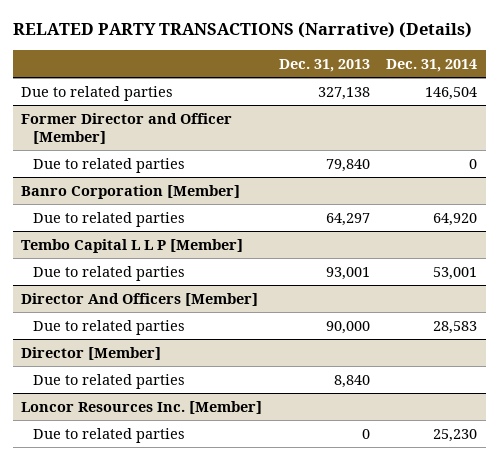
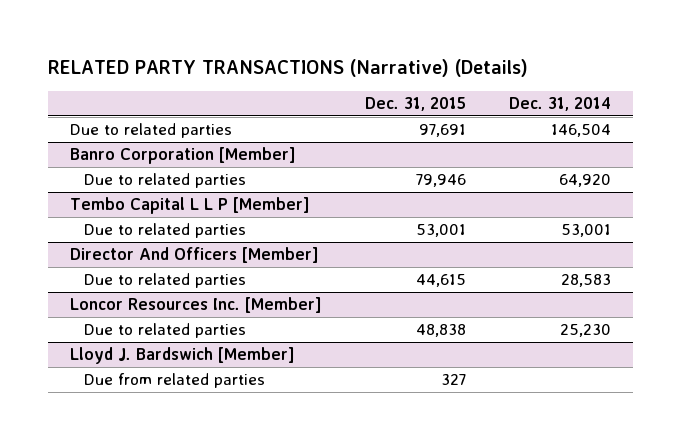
- | Dec. 31, 2013 | Dec. 31, 2014
+ | Dec. 31, 2015 | Dec. 31, 2014
- Former Director and Officer [Member]
- Due to related parties | 79,840 | 0
- Director [Member]
- Due to related parties | 8,840 |
+ Lloyd J. Bardswich [Member]
+ Due from related parties | 327 |

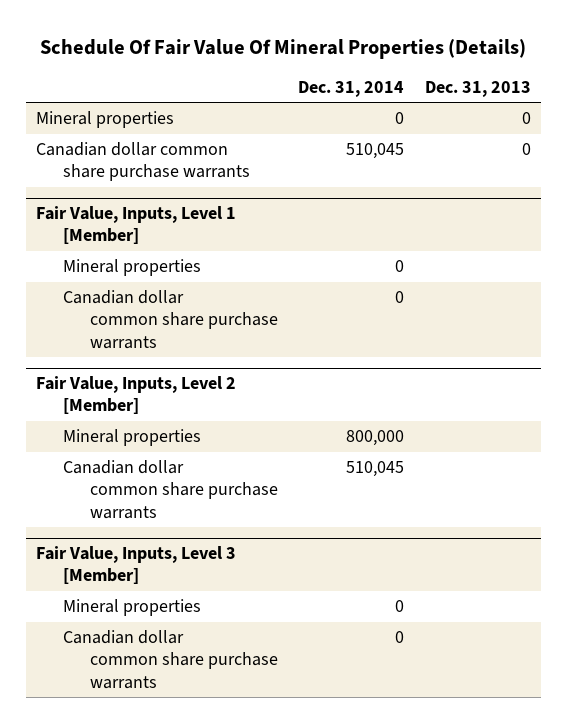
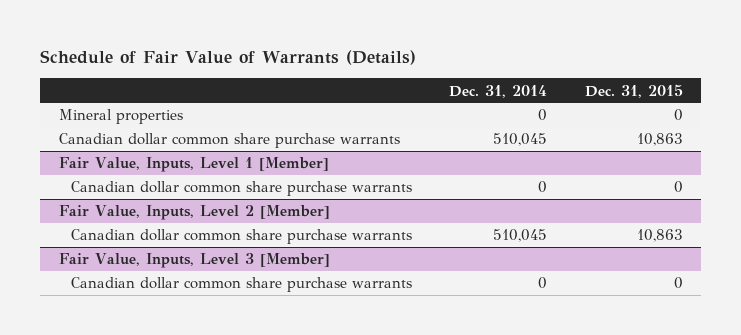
- Schedule Of Fair Value Of Mineral Properties (Details)
+ Schedule of Fair Value of Warrants (Details)
- | Dec. 31, 2014 | Dec. 31, 2013
+ | Dec. 31, 2014 | Dec. 31, 2015
@ Fair Value, Inputs, Level 1 [Member]
- Mineral properties | 0 |
@ Fair Value, Inputs, Level 2 [Member]
- Mineral properties | 800,000 |
@ Fair Value, Inputs, Level 3 [Member]
- Mineral properties | 0 |

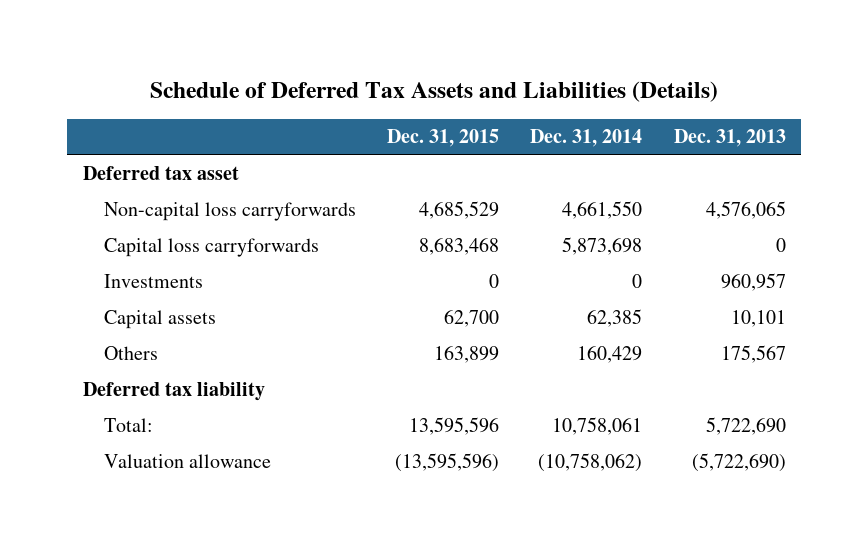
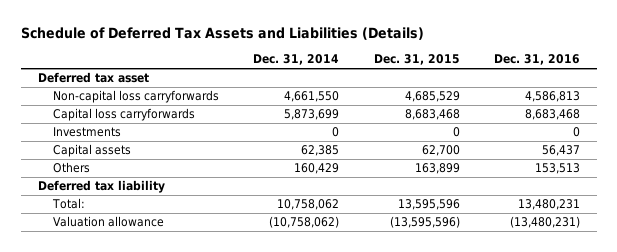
- | Dec. 31, 2015 | Dec. 31, 2014 | Dec. 31, 2013
+ | Dec. 31, 2014 | Dec. 31, 2015 | Dec. 31, 2016
- Capital loss carryforwards | 8,683,468 | 5,873,698 | 0
+ Capital loss carryforwards | 5,873,699 | 8,683,468 | 8,683,468
- Total: | 13,595,596 | 10,758,061 | 5,722,690
+ Total: | 10,758,062 | 13,595,596 | 13,480,231

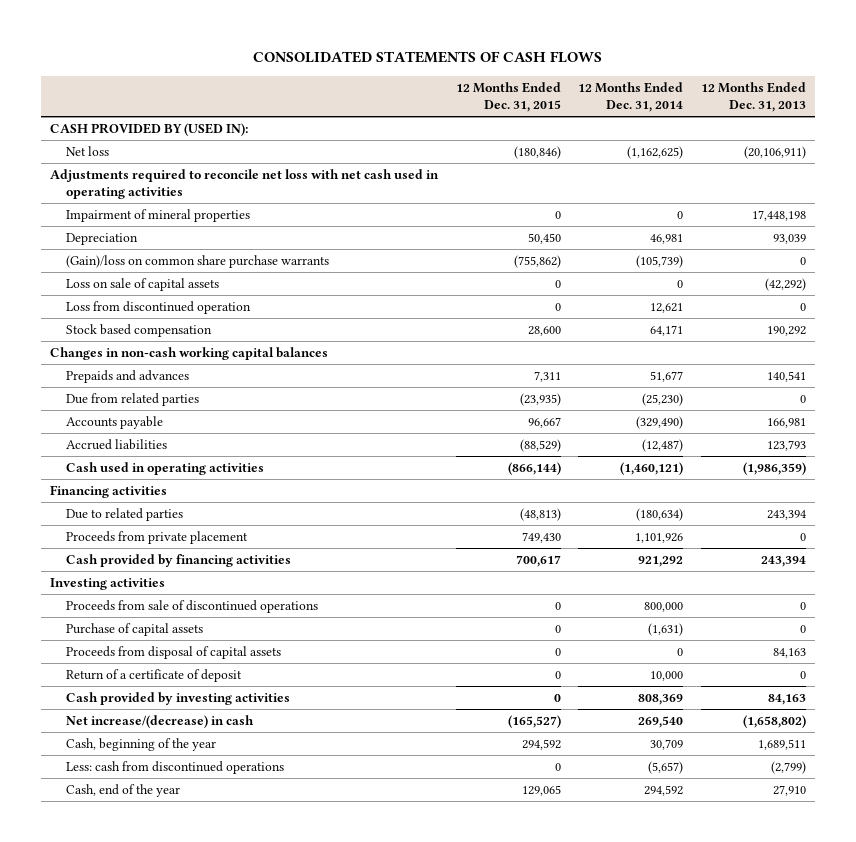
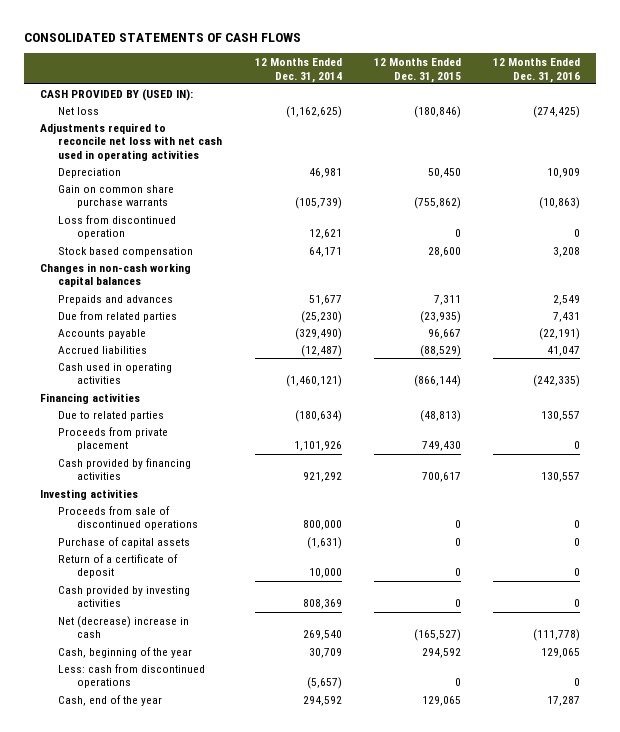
- | 12 Months Ended Dec. 31, 2015 | 12 Months Ended Dec. 31, 2014 | 12 Months Ended Dec. 31, 2013
+ | 12 Months Ended Dec. 31, 2014 | 12 Months Ended Dec. 31, 2015 | 12 Months Ended Dec. 31, 2016
- Impairment of mineral properties | 0 | 0 | 17,448,198
- (Gain)/loss on common share purchase warrants | (755,862) | (105,739) | 0
- Loss on sale of capital assets | 0 | 0 | (42,292)
+ Gain on common share purchase warrants | (105,739) | (755,862) | (10,863)
- Proceeds from disposal of capital assets | 0 | 0 | 84,163
- Net increase/(decrease) in cash | (165,527) | 269,540 | (1,658,802)
+ Net (decrease) increase in cash | 269,540 | (165,527) | (111,778)

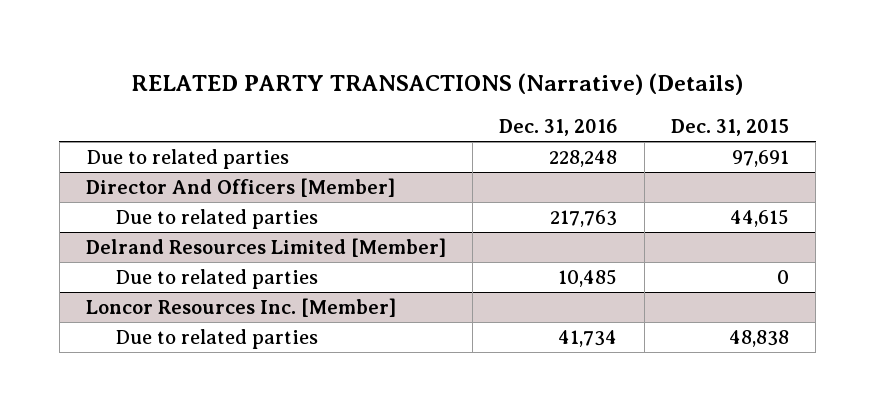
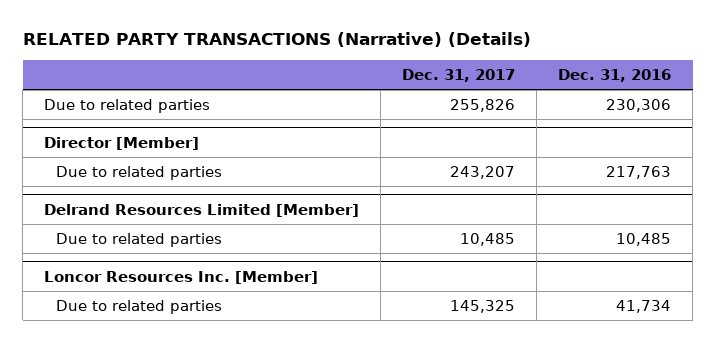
- | Dec. 31, 2016 | Dec. 31, 2015
+ | Dec. 31, 2017 | Dec. 31, 2016
- Due to related parties | 228,248 | 97,691
- Director And Officers [Member]
+ Due to related parties | 255,826 | 230,306
+ Director [Member]

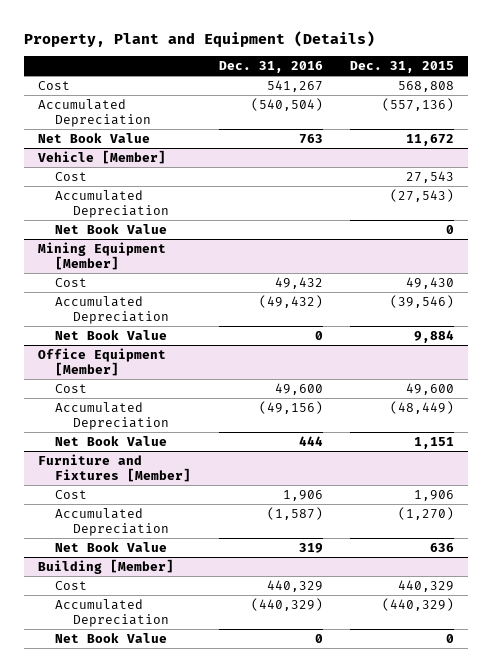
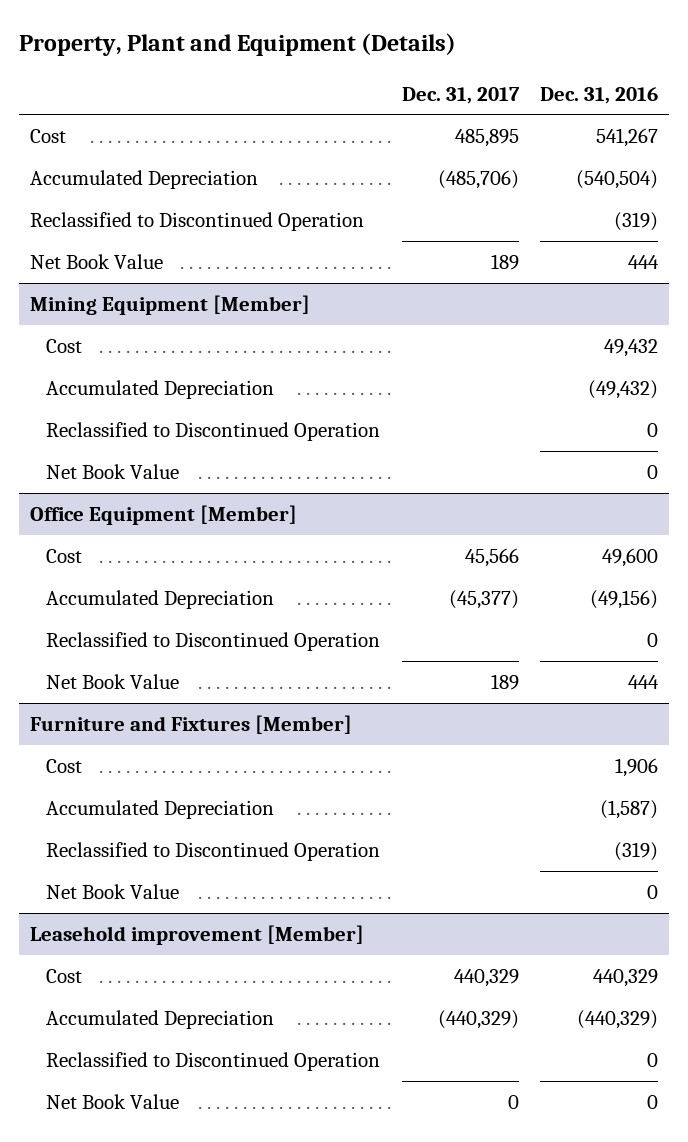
- | Dec. 31, 2016 | Dec. 31, 2015
+ | Dec. 31, 2017 | Dec. 31, 2016
- Net Book Value | 763 | 11,672
- Vehicle [Member]
- Cost | | 27,543
- Accumulated Depreciation | | (27,543)
- Net Book Value | | 0
+ Reclassified to Discontinued Operation | | (319)
+ Net Book Value | 189 | 444
@ Mining Equipment [Member]
+ Reclassified to Discontinued Operation | | 0
@ Office Equipment [Member]
+ Reclassified to Discontinued Operation | | 0
@ Furniture and Fixtures [Member]
- Net Book Value | 319 | 636
- Building [Member]
@ Furniture and Fixtures [Member]
+ Reclassified to Discontinued Operation | | (319)
+ Net Book Value | | 0
+ Leasehold improvement [Member]
+ Reclassified to Discontinued Operation | | 0

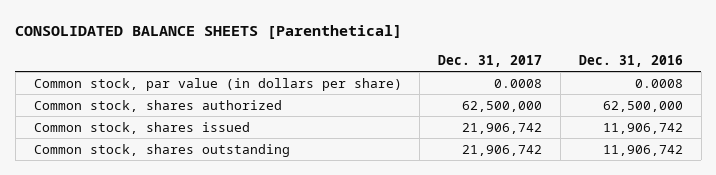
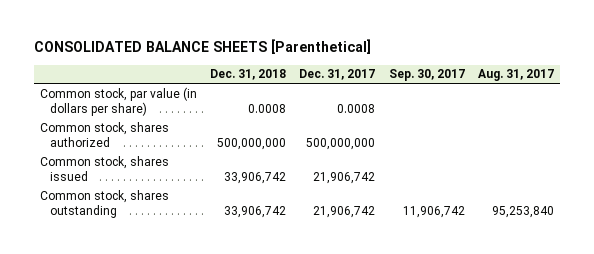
- | Dec. 31, 2017 | Dec. 31, 2016
+ | Dec. 31, 2018 | Dec. 31, 2017 | Sep. 30, 2017 | Aug. 31, 2017
- Common stock, shares authorized | 62,500,000 | 62,500,000
+ Common stock, shares authorized | 500,000,000 | 500,000,000 | |

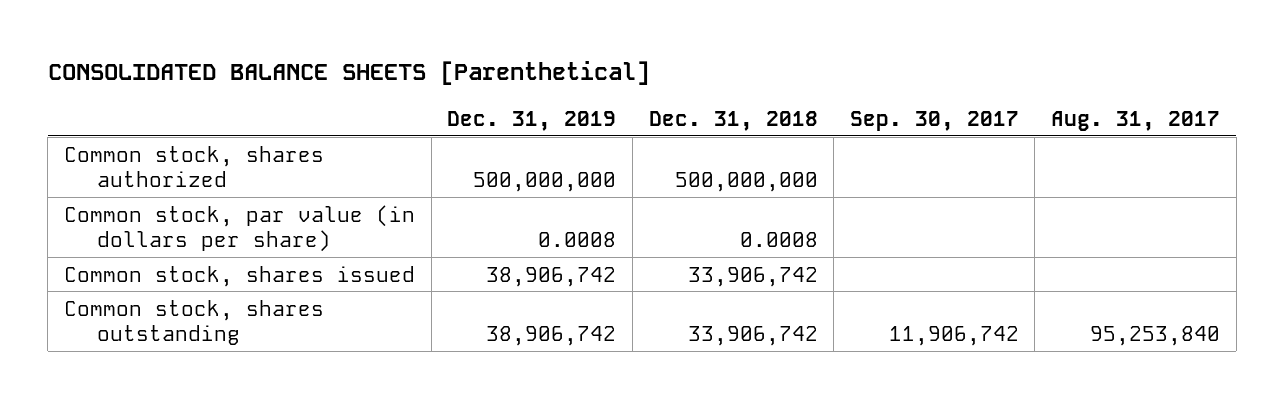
- | Dec. 31, 2018 | Dec. 31, 2017 | Sep. 30, 2017 | Aug. 31, 2017
+ | Dec. 31, 2019 | Dec. 31, 2018 | Sep. 30, 2017 | Aug. 31, 2017
moved down: Common stock, par value (in dollars per share) | 0.0008 | 0.0008 | |

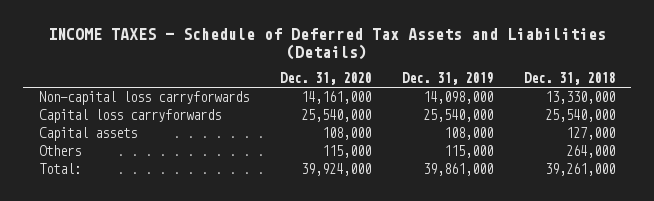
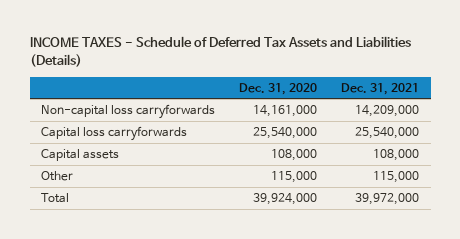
- | Dec. 31, 2020 | Dec. 31, 2019 | Dec. 31, 2018
+ | Dec. 31, 2020 | Dec. 31, 2021
- Others | 115,000 | 115,000 | 264,000
- Total: | 39,924,000 | 39,861,000 | 39,261,000
+ Other | 115,000 | 115,000
+ Total | 39,924,000 | 39,972,000

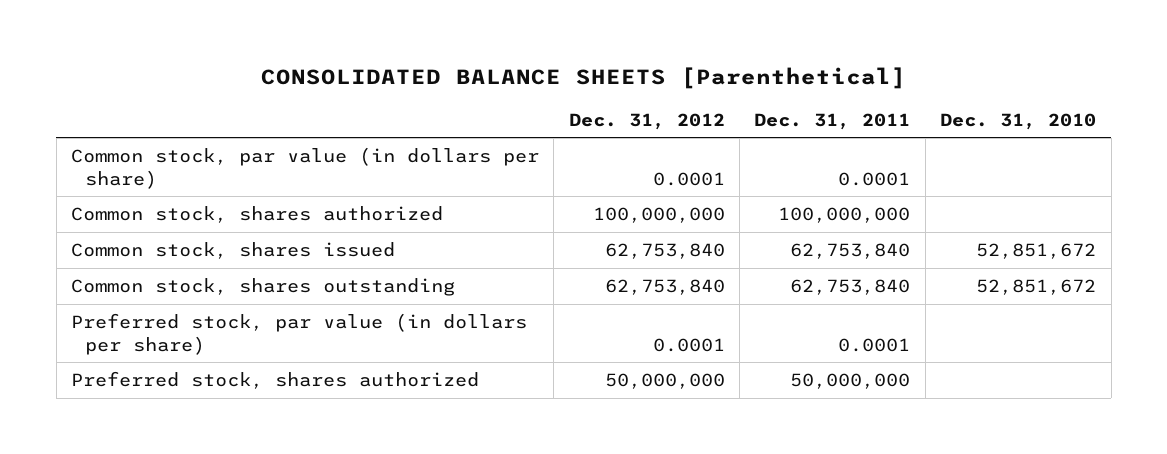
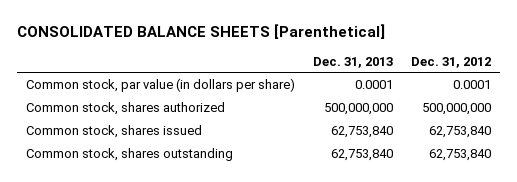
- | Dec. 31, 2012 | Dec. 31, 2011 | Dec. 31, 2010
+ | Dec. 31, 2013 | Dec. 31, 2012
- Common stock, shares authorized | 100,000,000 | 100,000,000 |
+ Common stock, shares authorized | 500,000,000 | 500,000,000
- Preferred stock, par value (in dollars per share) | 0.0001 | 0.0001 |
- Preferred stock, shares authorized | 50,000,000 | 50,000,000 |

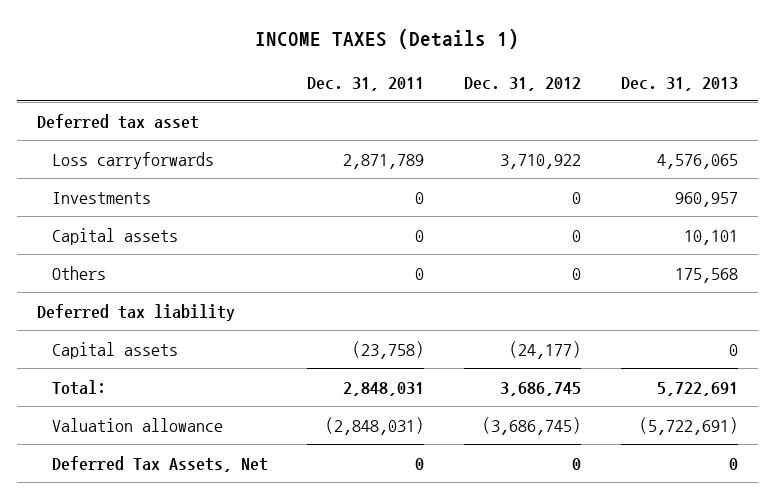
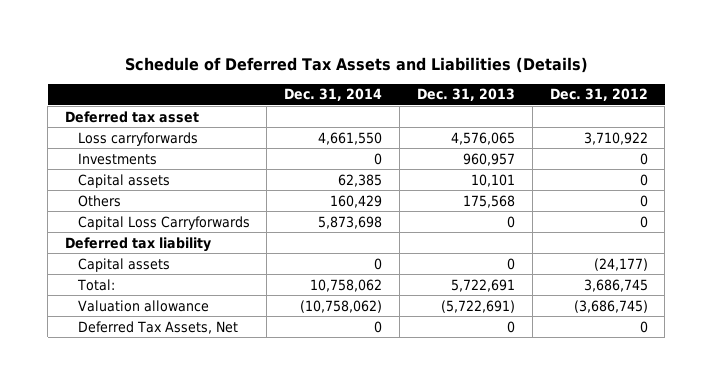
- INCOME TAXES (Details 1)
+ Schedule of Deferred Tax Assets and Liabilities (Details)
- | Dec. 31, 2011 | Dec. 31, 2012 | Dec. 31, 2013
+ | Dec. 31, 2014 | Dec. 31, 2013 | Dec. 31, 2012
+ Capital Loss Carryforwards | 5,873,698 | 0 | 0

